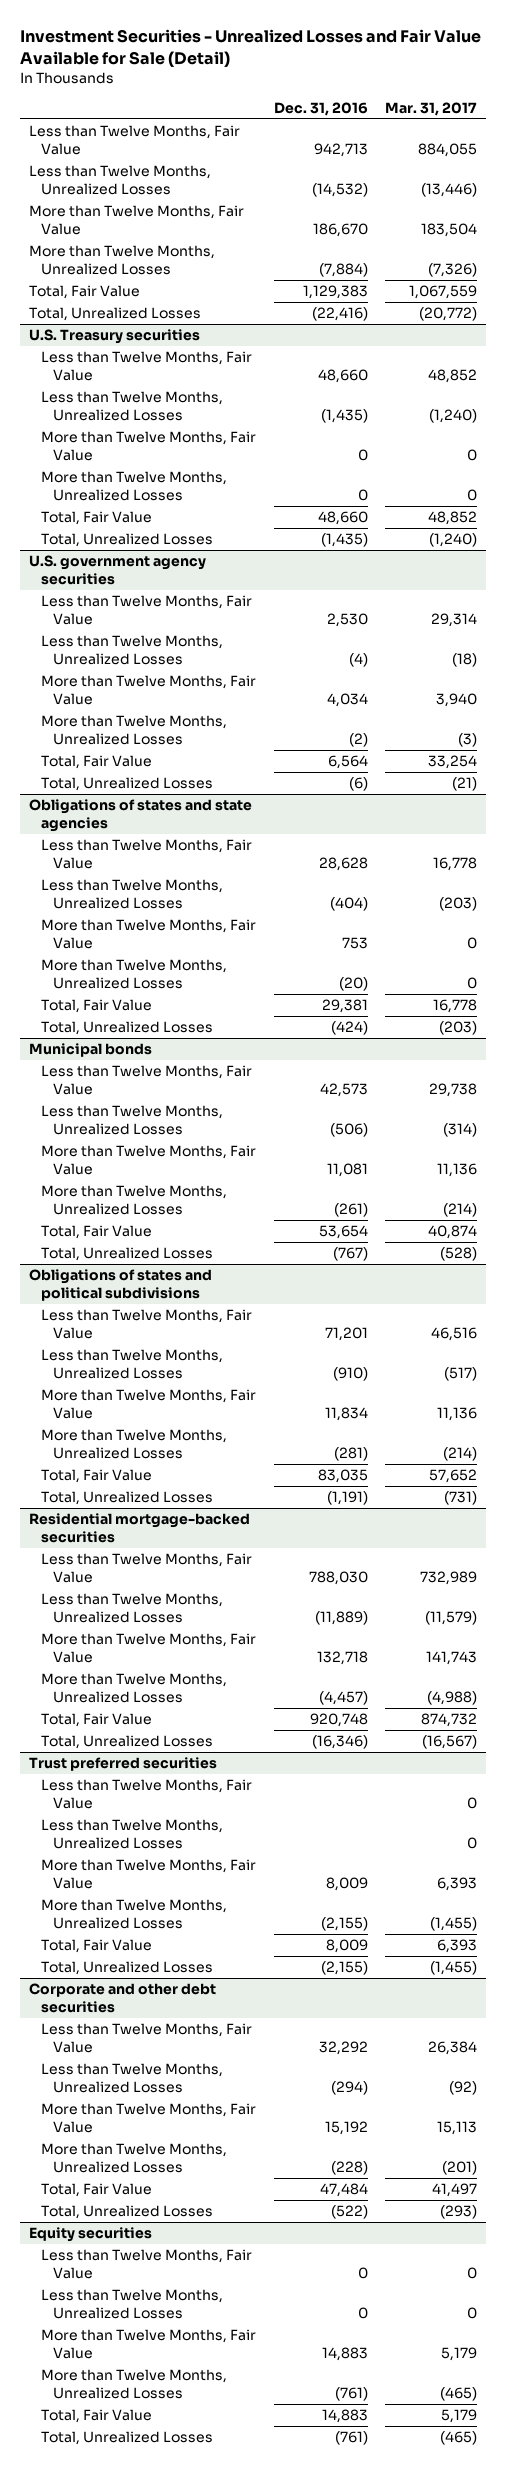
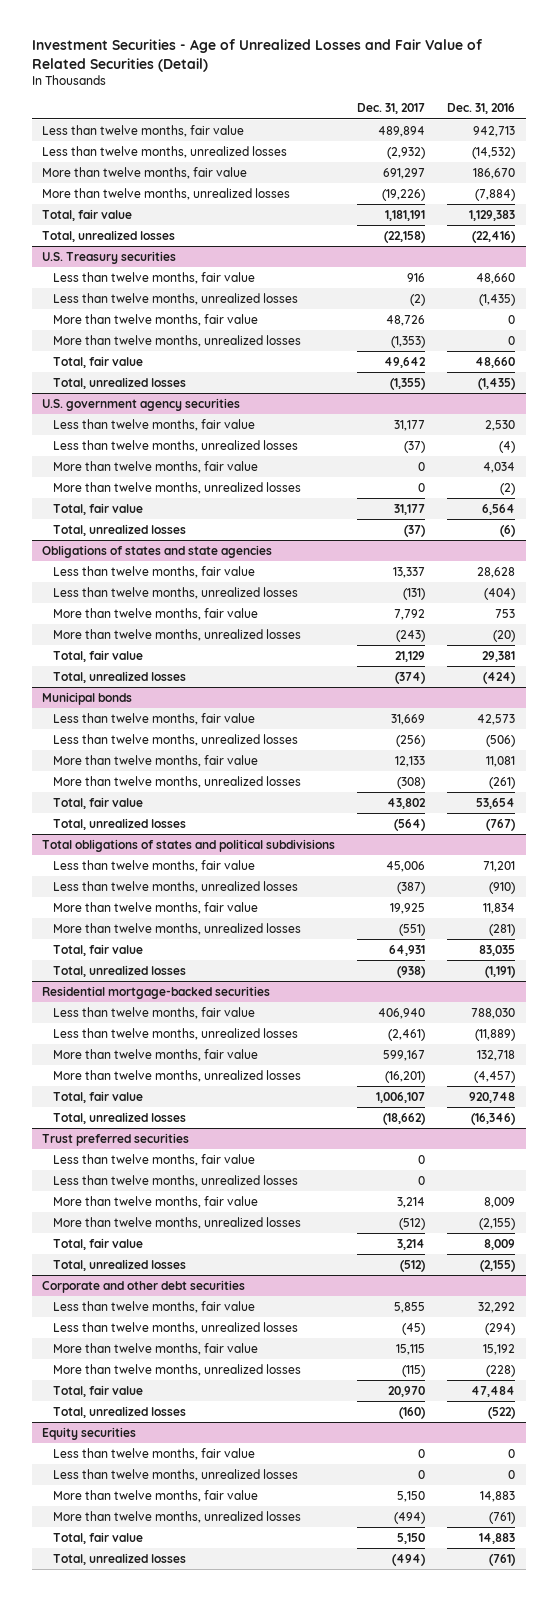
- Investment Securities - Unrealized Losses and Fair Value Available for Sale (Detail)
+ Investment Securities - Age of Unrealized Losses and Fair Value of Related Securities (Detail)
- | Dec. 31, 2016 | Mar. 31, 2017
+ | Dec. 31, 2017 | Dec. 31, 2016
- Less than Twelve Months, Fair Value | 942,713 | 884,055
- Less than Twelve Months, Unrealized Losses | (14,532) | (13,446)
- More than Twelve Months, Fair Value | 186,670 | 183,504
- More than Twelve Months, Unrealized Losses | (7,884) | (7,326)
- Total, Fair Value | 1,129,383 | 1,067,559
- Total, Unrealized Losses | (22,416) | (20,772)
+ Less than twelve months, fair value | 489,894 | 942,713
+ Less than twelve months, unrealized losses | (2,932) | (14,532)
+ More than twelve months, fair value | 691,297 | 186,670
+ More than twelve months, unrealized losses | (19,226) | (7,884)
+ Total, fair value | 1,181,191 | 1,129,383
+ Total, unrealized losses | (22,158) | (22,416)
@ U.S. Treasury securities
- Less than Twelve Months, Fair Value | 48,660 | 48,852
- Less than Twelve Months, Unrealized Losses | (1,435) | (1,240)
- More than Twelve Months, Fair Value | 0 | 0
- More than Twelve Months, Unrealized Losses | 0 | 0
- Total, Fair Value | 48,660 | 48,852
- Total, Unrealized Losses | (1,435) | (1,240)
+ Less than twelve months, fair value | 916 | 48,660
+ Less than twelve months, unrealized losses | (2) | (1,435)
+ More than twelve months, fair value | 48,726 | 0
+ More than twelve months, unrealized losses | (1,353) | 0
+ Total, fair value | 49,642 | 48,660
+ Total, unrealized losses | (1,355) | (1,435)
@ U.S. government agency securities
- Less than Twelve Months, Fair Value | 2,530 | 29,314
- Less than Twelve Months, Unrealized Losses | (4) | (18)
- More than Twelve Months, Fair Value | 4,034 | 3,940
- More than Twelve Months, Unrealized Losses | (2) | (3)
- Total, Fair Value | 6,564 | 33,254
- Total, Unrealized Losses | (6) | (21)
+ Less than twelve months, fair value | 31,177 | 2,530
+ Less than twelve months, unrealized losses | (37) | (4)
+ More than twelve months, fair value | 0 | 4,034
+ More than twelve months, unrealized losses | 0 | (2)
+ Total, fair value | 31,177 | 6,564
+ Total, unrealized losses | (37) | (6)
@ Obligations of states and state agencies
- Less than Twelve Months, Fair Value | 28,628 | 16,778
- Less than Twelve Months, Unrealized Losses | (404) | (203)
- More than Twelve Months, Fair Value | 753 | 0
- More than Twelve Months, Unrealized Losses | (20) | 0
- Total, Fair Value | 29,381 | 16,778
- Total, Unrealized Losses | (424) | (203)
+ Less than twelve months, fair value | 13,337 | 28,628
+ Less than twelve months, unrealized losses | (131) | (404)
+ More than twelve months, fair value | 7,792 | 753
+ More than twelve months, unrealized losses | (243) | (20)
+ Total, fair value | 21,129 | 29,381
+ Total, unrealized losses | (374) | (424)
@ Municipal bonds
- Less than Twelve Months, Fair Value | 42,573 | 29,738
- Less than Twelve Months, Unrealized Losses | (506) | (314)
- More than Twelve Months, Fair Value | 11,081 | 11,136
- More than Twelve Months, Unrealized Losses | (261) | (214)
- Total, Fair Value | 53,654 | 40,874
- Total, Unrealized Losses | (767) | (528)
- Obligations of states and political subdivisions
- Less than Twelve Months, Fair Value | 71,201 | 46,516
- Less than Twelve Months, Unrealized Losses | (910) | (517)
- More than Twelve Months, Fair Value | 11,834 | 11,136
- More than Twelve Months, Unrealized Losses | (281) | (214)
- Total, Fair Value | 83,035 | 57,652
- Total, Unrealized Losses | (1,191) | (731)
@ Municipal bonds
+ Less than twelve months, fair value | 31,669 | 42,573
+ Less than twelve months, unrealized losses | (256) | (506)
+ More than twelve months, fair value | 12,133 | 11,081
+ More than twelve months, unrealized losses | (308) | (261)
+ Total, fair value | 43,802 | 53,654
+ Total, unrealized losses | (564) | (767)
+ Total obligations of states and political subdivisions
+ Less than twelve months, fair value | 45,006 | 71,201
+ Less than twelve months, unrealized losses | (387) | (910)
+ More than twelve months, fair value | 19,925 | 11,834
+ More than twelve months, unrealized losses | (551) | (281)
+ Total, fair value | 64,931 | 83,035
+ Total, unrealized losses | (938) | (1,191)
@ Residential mortgage-backed securities
- Less than Twelve Months, Fair Value | 788,030 | 732,989
- Less than Twelve Months, Unrealized Losses | (11,889) | (11,579)
- More than Twelve Months, Fair Value | 132,718 | 141,743
- More than Twelve Months, Unrealized Losses | (4,457) | (4,988)
- Total, Fair Value | 920,748 | 874,732
- Total, Unrealized Losses | (16,346) | (16,567)
+ Less than twelve months, fair value | 406,940 | 788,030
+ Less than twelve months, unrealized losses | (2,461) | (11,889)
+ More than twelve months, fair value | 599,167 | 132,718
+ More than twelve months, unrealized losses | (16,201) | (4,457)
+ Total, fair value | 1,006,107 | 920,748
+ Total, unrealized losses | (18,662) | (16,346)
@ Trust preferred securities
- Less than Twelve Months, Fair Value | | 0
- Less than Twelve Months, Unrealized Losses | | 0
- More than Twelve Months, Fair Value | 8,009 | 6,393
- More than Twelve Months, Unrealized Losses | (2,155) | (1,455)
- Total, Fair Value | 8,009 | 6,393
- Total, Unrealized Losses | (2,155) | (1,455)
+ Less than twelve months, fair value | 0 |
+ Less than twelve months, unrealized losses | 0 |
+ More than twelve months, fair value | 3,214 | 8,009
+ More than twelve months, unrealized losses | (512) | (2,155)
+ Total, fair value | 3,214 | 8,009
+ Total, unrealized losses | (512) | (2,155)
@ Corporate and other debt securities
- Less than Twelve Months, Fair Value | 32,292 | 26,384
- Less than Twelve Months, Unrealized Losses | (294) | (92)
- More than Twelve Months, Fair Value | 15,192 | 15,113
- More than Twelve Months, Unrealized Losses | (228) | (201)
- Total, Fair Value | 47,484 | 41,497
- Total, Unrealized Losses | (522) | (293)
+ Less than twelve months, fair value | 5,855 | 32,292
+ Less than twelve months, unrealized losses | (45) | (294)
+ More than twelve months, fair value | 15,115 | 15,192
+ More than twelve months, unrealized losses | (115) | (228)
+ Total, fair value | 20,970 | 47,484
+ Total, unrealized losses | (160) | (522)
@ Equity securities
- Less than Twelve Months, Fair Value | 0 | 0
- Less than Twelve Months, Unrealized Losses | 0 | 0
- More than Twelve Months, Fair Value | 14,883 | 5,179
- More than Twelve Months, Unrealized Losses | (761) | (465)
- Total, Fair Value | 14,883 | 5,179
- Total, Unrealized Losses | (761) | (465)
+ Less than twelve months, fair value | 0 | 0
+ Less than twelve months, unrealized losses | 0 | 0
+ More than twelve months, fair value | 5,150 | 14,883
+ More than twelve months, unrealized losses | (494) | (761)
+ Total, fair value | 5,150 | 14,883
+ Total, unrealized losses | (494) | (761)

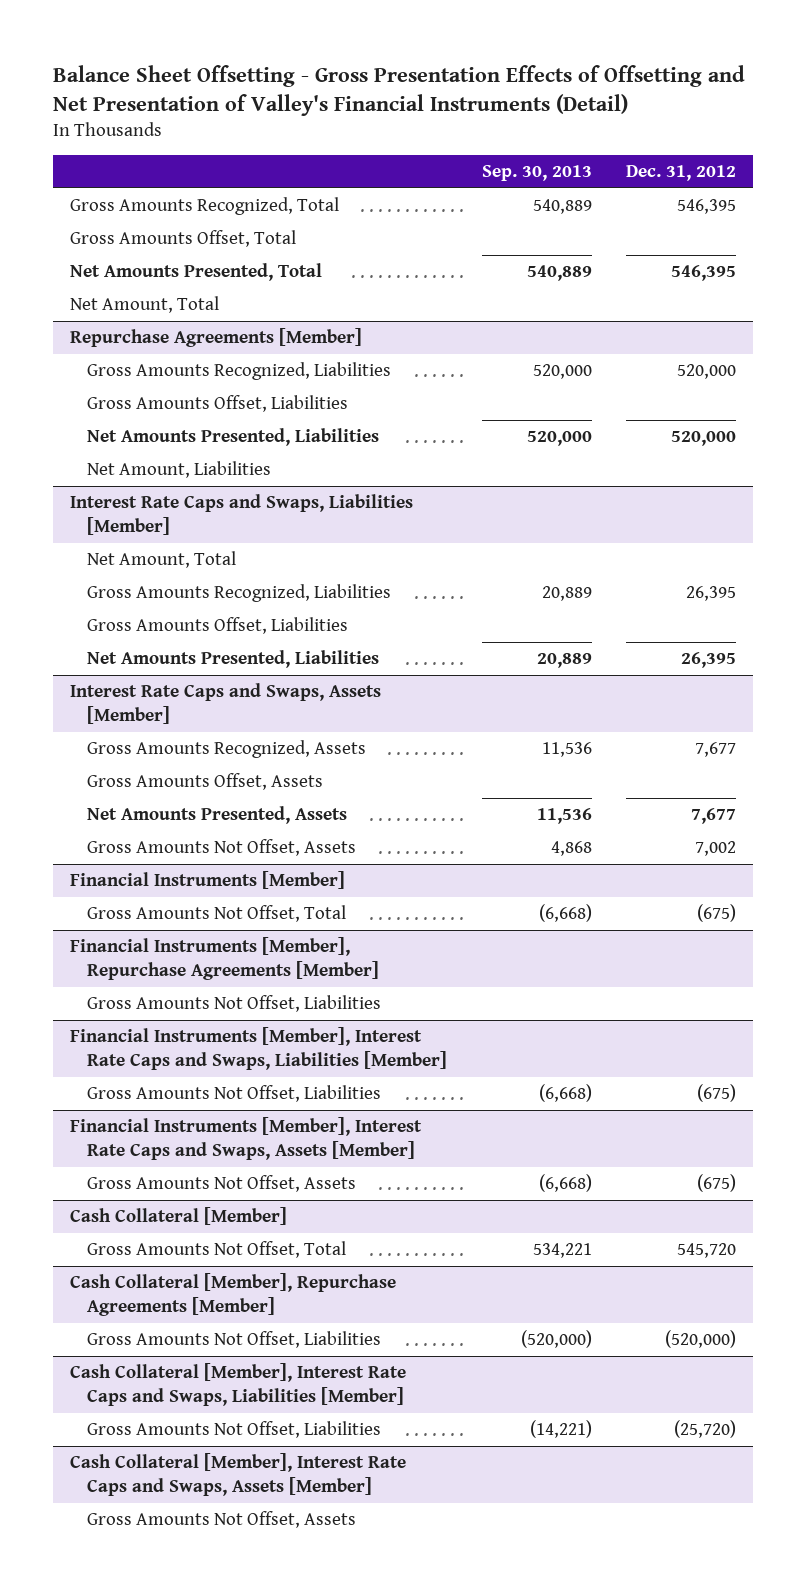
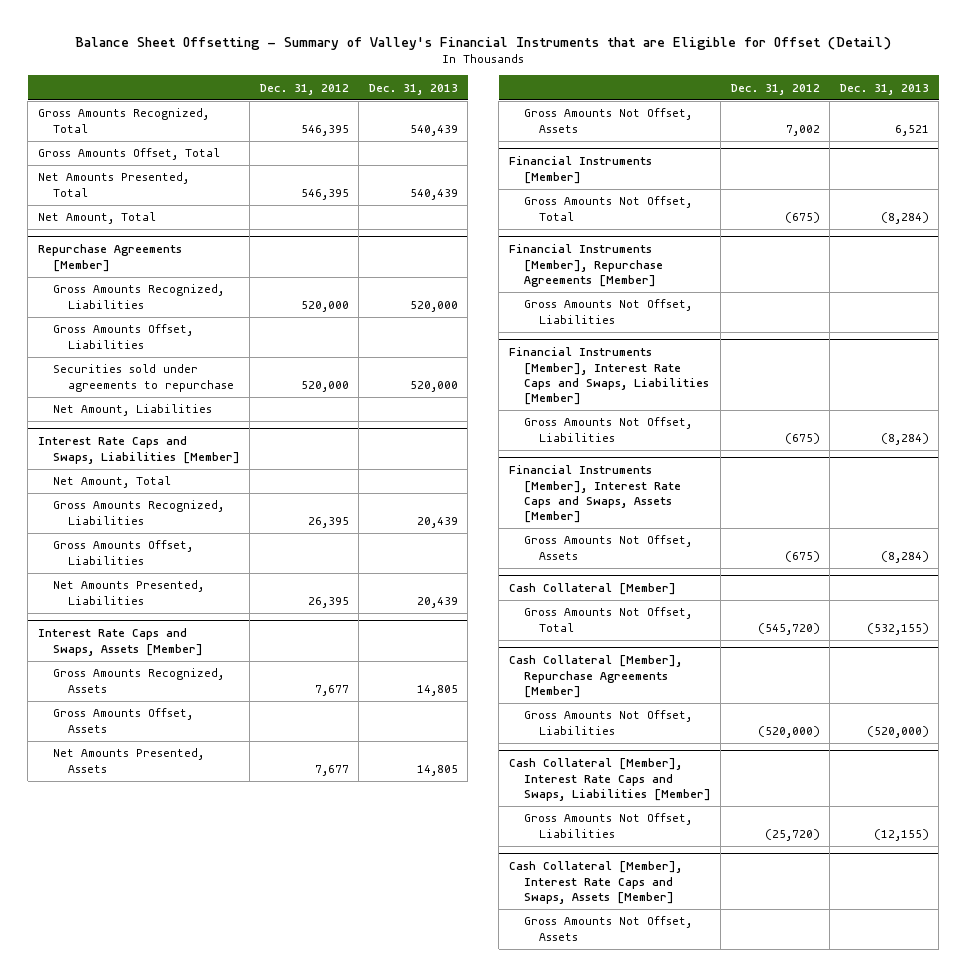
- Balance Sheet Offsetting - Gross Presentation Effects of Offsetting and Net Presentation of Valley's Financial Instruments (Detail)
+ Balance Sheet Offsetting - Summary of Valley's Financial Instruments that are Eligible for Offset (Detail)
- | Sep. 30, 2013 | Dec. 31, 2012
+ | Dec. 31, 2012 | Dec. 31, 2013
@ Repurchase Agreements [Member]
- Net Amounts Presented, Liabilities | 520,000 | 520,000
+ Securities sold under agreements to repurchase | 520,000 | 520,000
@ Cash Collateral [Member]
- Gross Amounts Not Offset, Total | 534,221 | 545,720
+ Gross Amounts Not Offset, Total | (545,720) | (532,155)

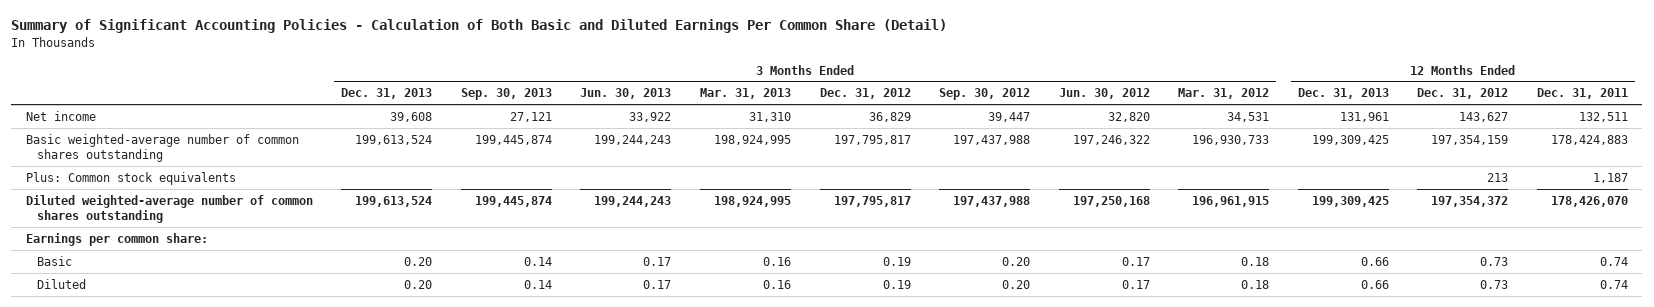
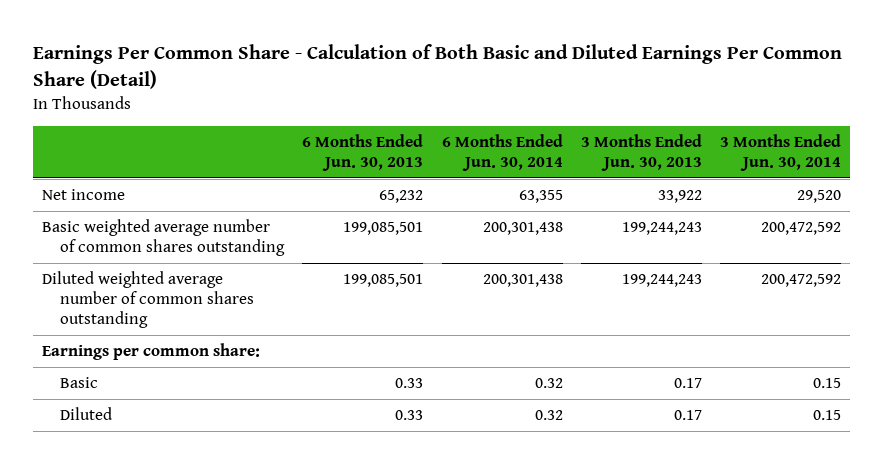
- Summary of Significant Accounting Policies - Calculation of Both Basic and Diluted Earnings Per Common Share (Detail)
+ Earnings Per Common Share - Calculation of Both Basic and Diluted Earnings Per Common Share (Detail)
- | 3 Months Ended Dec. 31, 2013 | 3 Months Ended Sep. 30, 2013 | 3 Months Ended Jun. 30, 2013 | 3 Months Ended Mar. 31, 2013 | 3 Months Ended Dec. 31, 2012 | 3 Months Ended Sep. 30, 2012 | 3 Months Ended Jun. 30, 2012 | 3 Months Ended Mar. 31, 2012 | 12 Months Ended Dec. 31, 2013 | 12 Months Ended Dec. 31, 2012 | 12 Months Ended Dec. 31, 2011
+ | 6 Months Ended Jun. 30, 2013 | 6 Months Ended Jun. 30, 2014 | 3 Months Ended Jun. 30, 2013 | 3 Months Ended Jun. 30, 2014
- Basic weighted-average number of common shares outstanding | 199,613,524 | 199,445,874 | 199,244,243 | 198,924,995 | 197,795,817 | 197,437,988 | 197,246,322 | 196,930,733 | 199,309,425 | 197,354,159 | 178,424,883
- Plus: Common stock equivalents | | | | | | | | | | 213 | 1,187
- Diluted weighted-average number of common shares outstanding | 199,613,524 | 199,445,874 | 199,244,243 | 198,924,995 | 197,795,817 | 197,437,988 | 197,250,168 | 196,961,915 | 199,309,425 | 197,354,372 | 178,426,070
+ Basic weighted average number of common shares outstanding | 199,085,501 | 200,301,438 | 199,244,243 | 200,472,592
+ Diluted weighted average number of common shares outstanding | 199,085,501 | 200,301,438 | 199,244,243 | 200,472,592

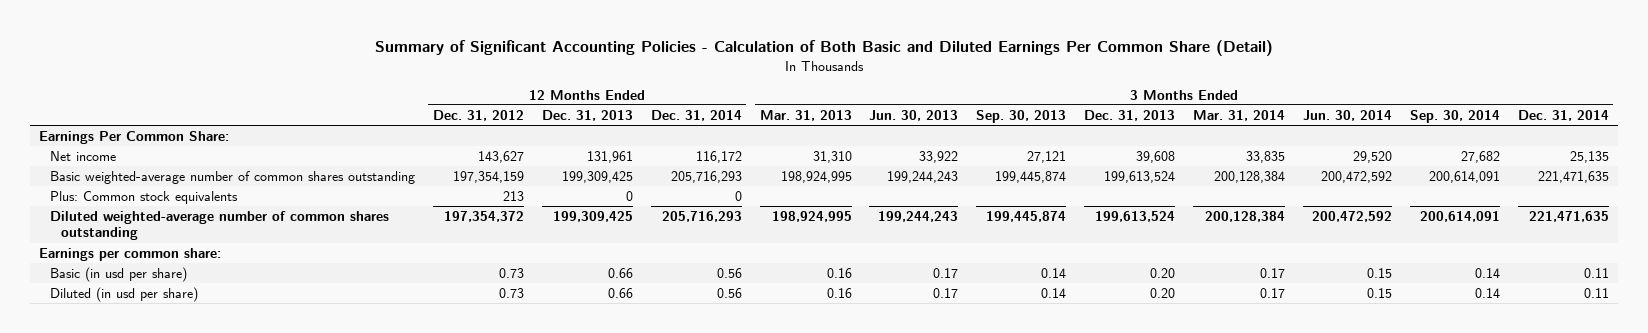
- Earnings Per Common Share - Calculation of Both Basic and Diluted Earnings Per Common Share (Detail)
+ Summary of Significant Accounting Policies - Calculation of Both Basic and Diluted Earnings Per Common Share (Detail)
- | 6 Months Ended Jun. 30, 2013 | 6 Months Ended Jun. 30, 2014 | 3 Months Ended Jun. 30, 2013 | 3 Months Ended Jun. 30, 2014
+ | 12 Months Ended Dec. 31, 2012 | 12 Months Ended Dec. 31, 2013 | 12 Months Ended Dec. 31, 2014 | 3 Months Ended Mar. 31, 2013 | 3 Months Ended Jun. 30, 2013 | 3 Months Ended Sep. 30, 2013 | 3 Months Ended Dec. 31, 2013 | 3 Months Ended Mar. 31, 2014 | 3 Months Ended Jun. 30, 2014 | 3 Months Ended Sep. 30, 2014 | 3 Months Ended Dec. 31, 2014
+ Earnings Per Common Share:
- Basic weighted average number of common shares outstanding | 199,085,501 | 200,301,438 | 199,244,243 | 200,472,592
- Diluted weighted average number of common shares outstanding | 199,085,501 | 200,301,438 | 199,244,243 | 200,472,592
+ Basic weighted-average number of common shares outstanding | 197,354,159 | 199,309,425 | 205,716,293 | 198,924,995 | 199,244,243 | 199,445,874 | 199,613,524 | 200,128,384 | 200,472,592 | 200,614,091 | 221,471,635
+ Plus: Common stock equivalents | 213 | 0 | 0 | | | | | | | |
+ Diluted weighted-average number of common shares outstanding | 197,354,372 | 199,309,425 | 205,716,293 | 198,924,995 | 199,244,243 | 199,445,874 | 199,613,524 | 200,128,384 | 200,472,592 | 200,614,091 | 221,471,635
- Basic | 0.33 | 0.32 | 0.17 | 0.15
- Diluted | 0.33 | 0.32 | 0.17 | 0.15
+ Basic (in usd per share) | 0.73 | 0.66 | 0.56 | 0.16 | 0.17 | 0.14 | 0.20 | 0.17 | 0.15 | 0.14 | 0.11
+ Diluted (in usd per share) | 0.73 | 0.66 | 0.56 | 0.16 | 0.17 | 0.14 | 0.20 | 0.17 | 0.15 | 0.14 | 0.11

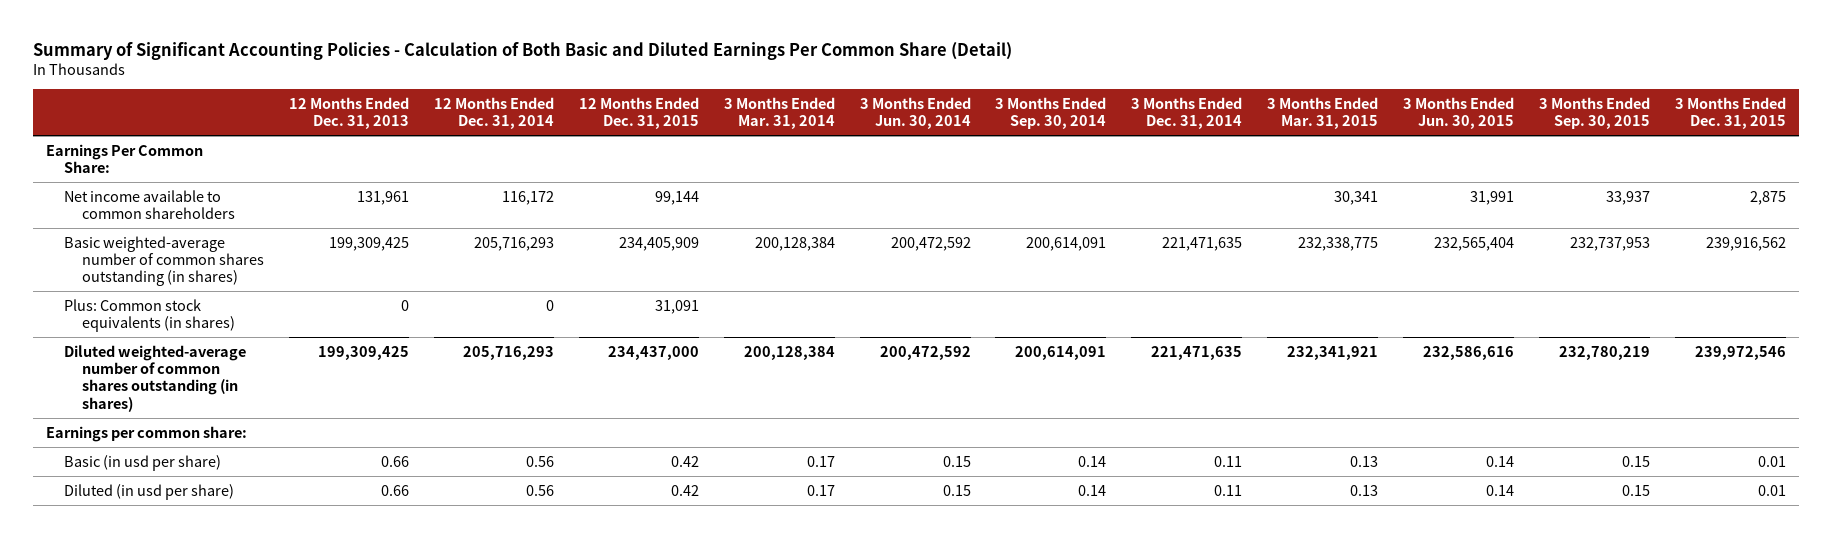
- | 12 Months Ended Dec. 31, 2012 | 12 Months Ended Dec. 31, 2013 | 12 Months Ended Dec. 31, 2014 | 3 Months Ended Mar. 31, 2013 | 3 Months Ended Jun. 30, 2013 | 3 Months Ended Sep. 30, 2013 | 3 Months Ended Dec. 31, 2013 | 3 Months Ended Mar. 31, 2014 | 3 Months Ended Jun. 30, 2014 | 3 Months Ended Sep. 30, 2014 | 3 Months Ended Dec. 31, 2014
+ | 12 Months Ended Dec. 31, 2013 | 12 Months Ended Dec. 31, 2014 | 12 Months Ended Dec. 31, 2015 | 3 Months Ended Mar. 31, 2014 | 3 Months Ended Jun. 30, 2014 | 3 Months Ended Sep. 30, 2014 | 3 Months Ended Dec. 31, 2014 | 3 Months Ended Mar. 31, 2015 | 3 Months Ended Jun. 30, 2015 | 3 Months Ended Sep. 30, 2015 | 3 Months Ended Dec. 31, 2015
- Net income | 143,627 | 131,961 | 116,172 | 31,310 | 33,922 | 27,121 | 39,608 | 33,835 | 29,520 | 27,682 | 25,135
- Basic weighted-average number of common shares outstanding | 197,354,159 | 199,309,425 | 205,716,293 | 198,924,995 | 199,244,243 | 199,445,874 | 199,613,524 | 200,128,384 | 200,472,592 | 200,614,091 | 221,471,635
- Plus: Common stock equivalents | 213 | 0 | 0 | | | | | | | |
- Diluted weighted-average number of common shares outstanding | 197,354,372 | 199,309,425 | 205,716,293 | 198,924,995 | 199,244,243 | 199,445,874 | 199,613,524 | 200,128,384 | 200,472,592 | 200,614,091 | 221,471,635
+ Net income available to common shareholders | 131,961 | 116,172 | 99,144 | | | | | 30,341 | 31,991 | 33,937 | 2,875
+ Basic weighted-average number of common shares outstanding (in shares) | 199,309,425 | 205,716,293 | 234,405,909 | 200,128,384 | 200,472,592 | 200,614,091 | 221,471,635 | 232,338,775 | 232,565,404 | 232,737,953 | 239,916,562
+ Plus: Common stock equivalents (in shares) | 0 | 0 | 31,091 | | | | | | | |
+ Diluted weighted-average number of common shares outstanding (in shares) | 199,309,425 | 205,716,293 | 234,437,000 | 200,128,384 | 200,472,592 | 200,614,091 | 221,471,635 | 232,341,921 | 232,586,616 | 232,780,219 | 239,972,546

